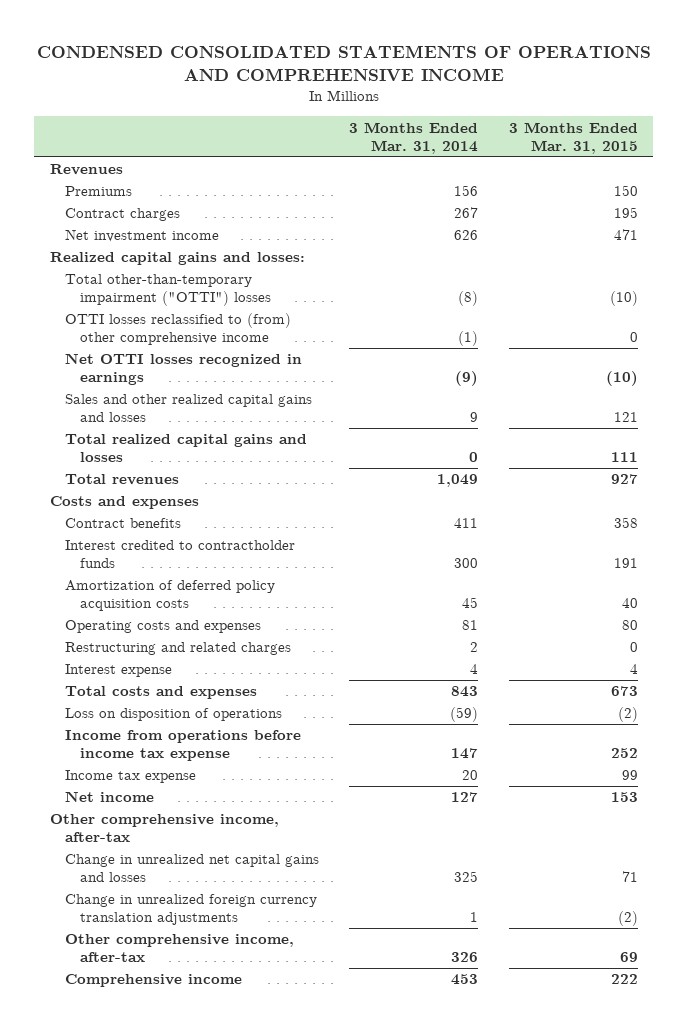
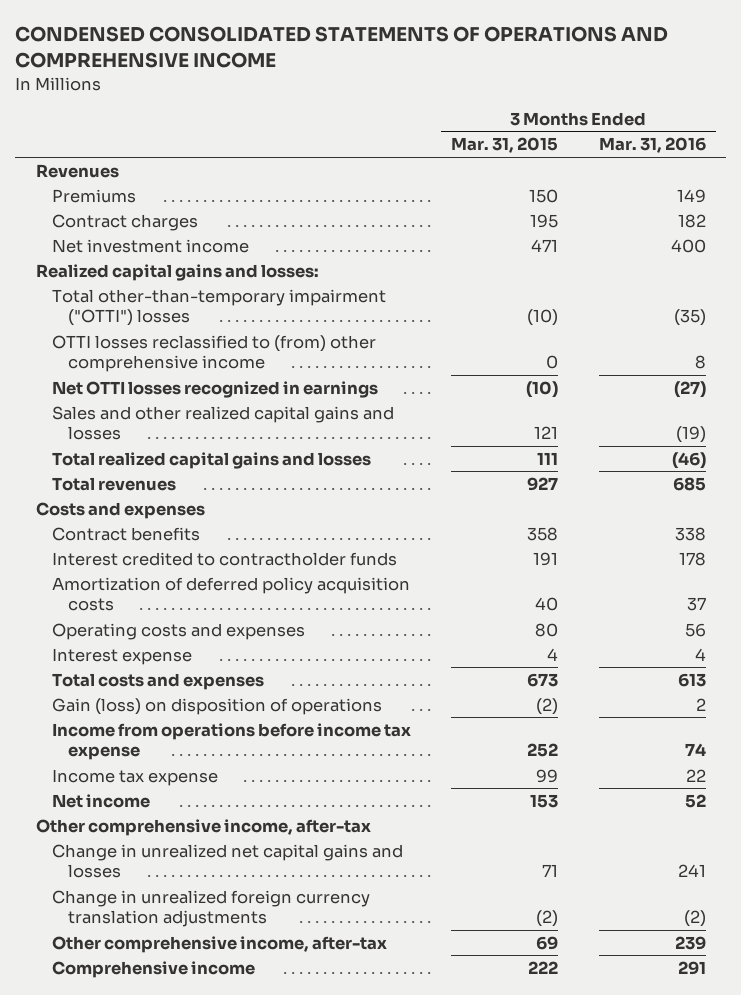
- | 3 Months Ended Mar. 31, 2014 | 3 Months Ended Mar. 31, 2015
+ | 3 Months Ended Mar. 31, 2015 | 3 Months Ended Mar. 31, 2016
- Restructuring and related charges | 2 | 0
- Loss on disposition of operations | (59) | (2)
+ Gain (loss) on disposition of operations | (2) | 2

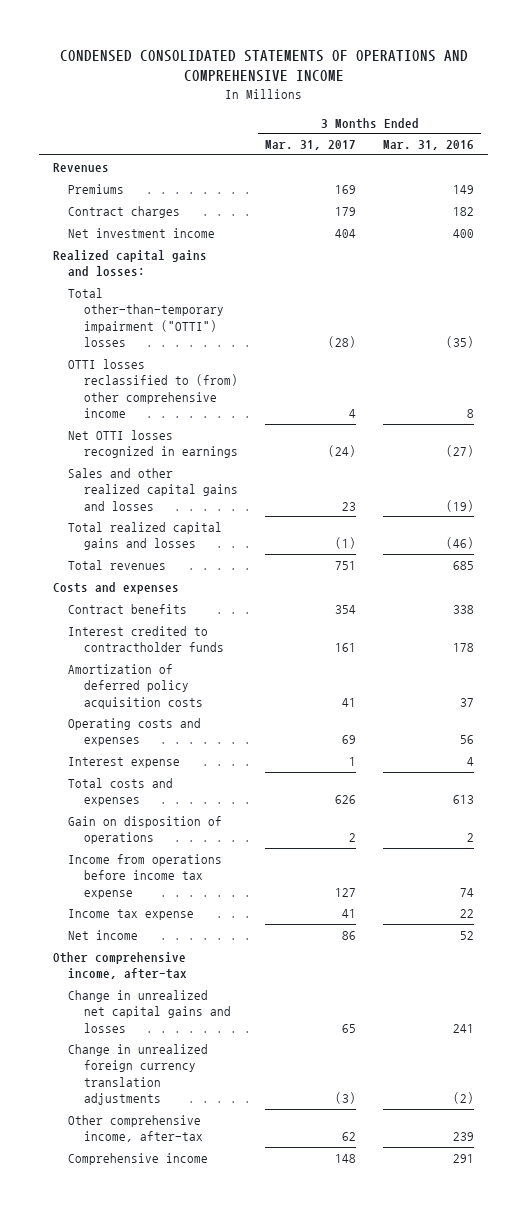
- | 3 Months Ended Mar. 31, 2015 | 3 Months Ended Mar. 31, 2016
+ | 3 Months Ended Mar. 31, 2017 | 3 Months Ended Mar. 31, 2016
- Gain (loss) on disposition of operations | (2) | 2
+ Gain on disposition of operations | 2 | 2

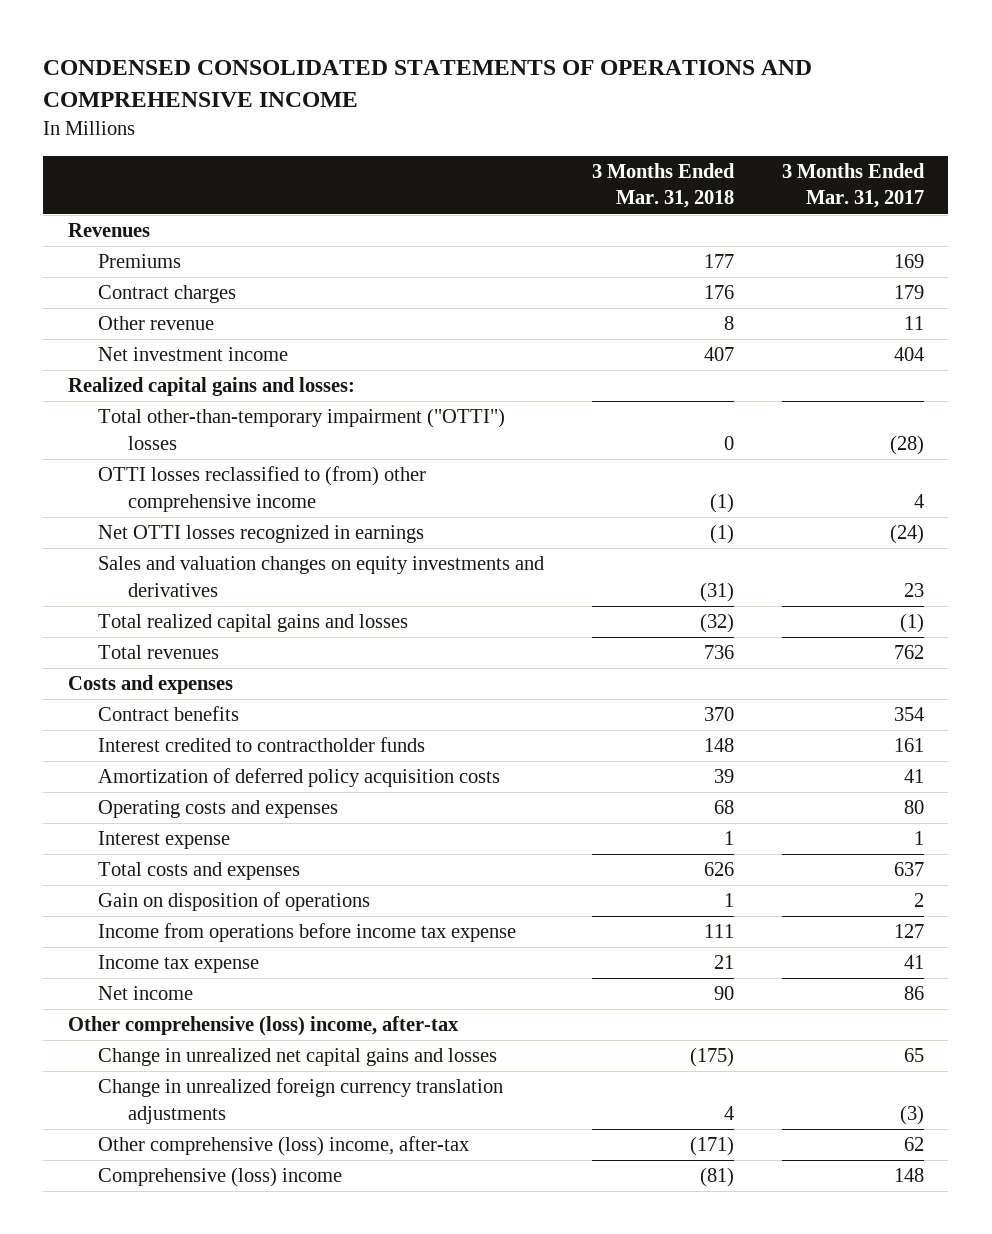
- | 3 Months Ended Mar. 31, 2017 | 3 Months Ended Mar. 31, 2016
+ | 3 Months Ended Mar. 31, 2018 | 3 Months Ended Mar. 31, 2017
+ Other revenue | 8 | 11
- Sales and other realized capital gains and losses | 23 | (19)
+ Sales and valuation changes on equity investments and derivatives | (31) | 23
- Total revenues | 751 | 685
+ Total revenues | 736 | 762
- Operating costs and expenses | 69 | 56
+ Operating costs and expenses | 68 | 80
- Total costs and expenses | 626 | 613
+ Total costs and expenses | 626 | 637
- Other comprehensive income, after-tax
+ Other comprehensive (loss) income, after-tax
- Other comprehensive income, after-tax | 62 | 239
- Comprehensive income | 148 | 291
+ Other comprehensive (loss) income, after-tax | (171) | 62
+ Comprehensive (loss) income | (81) | 148

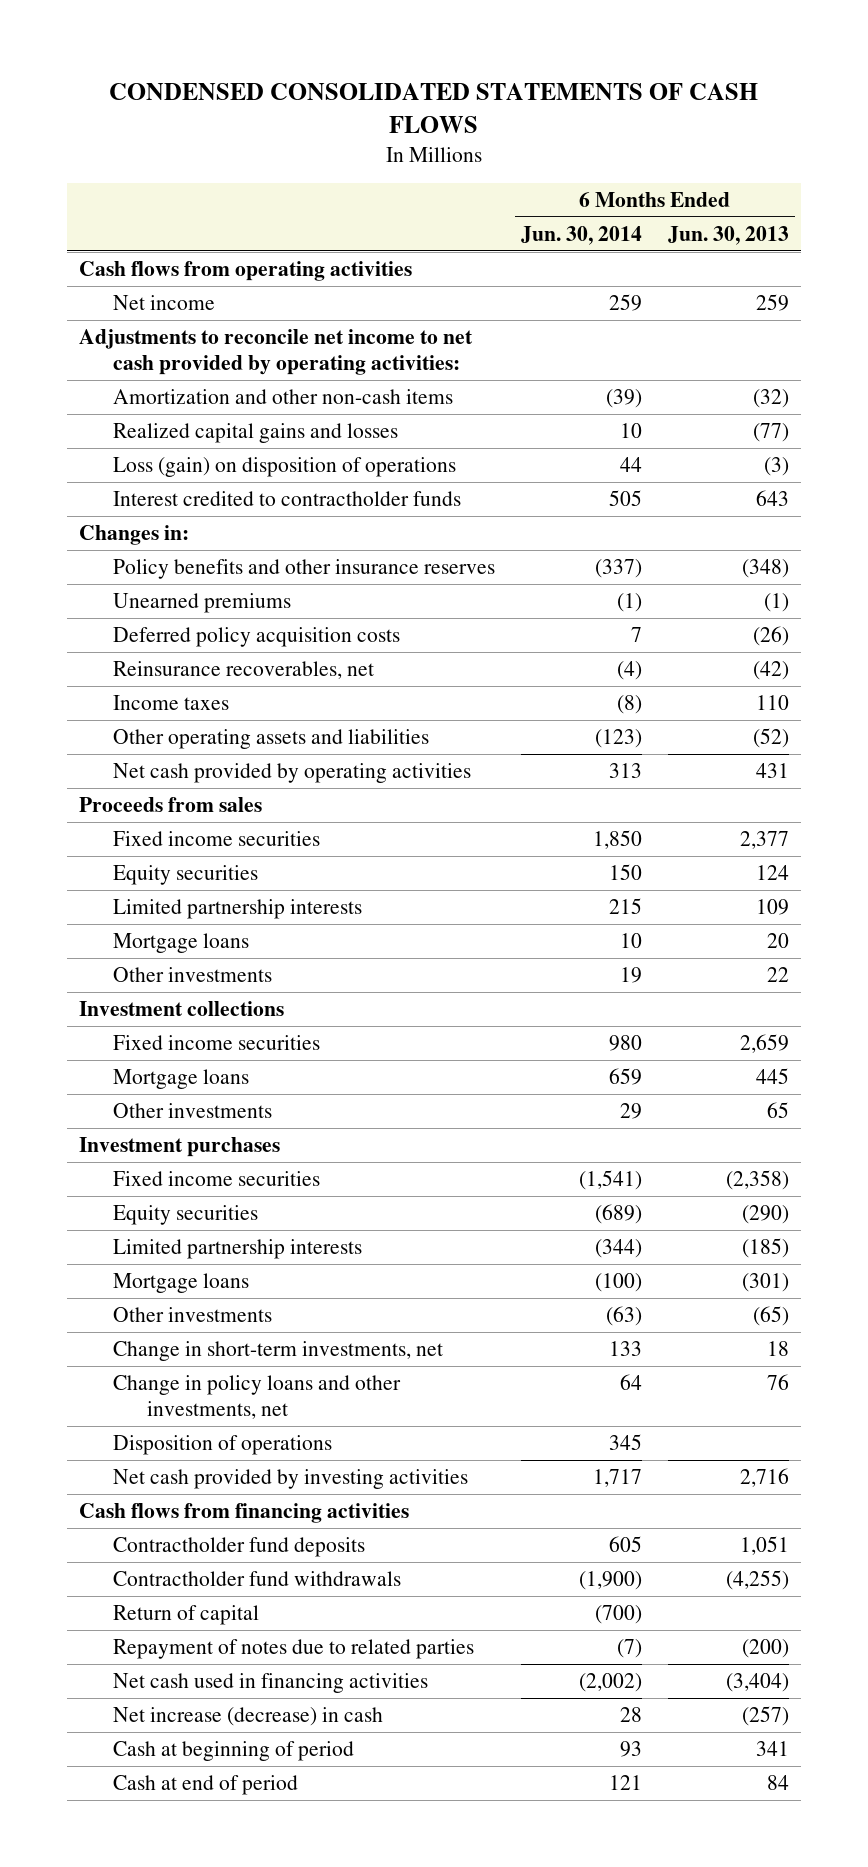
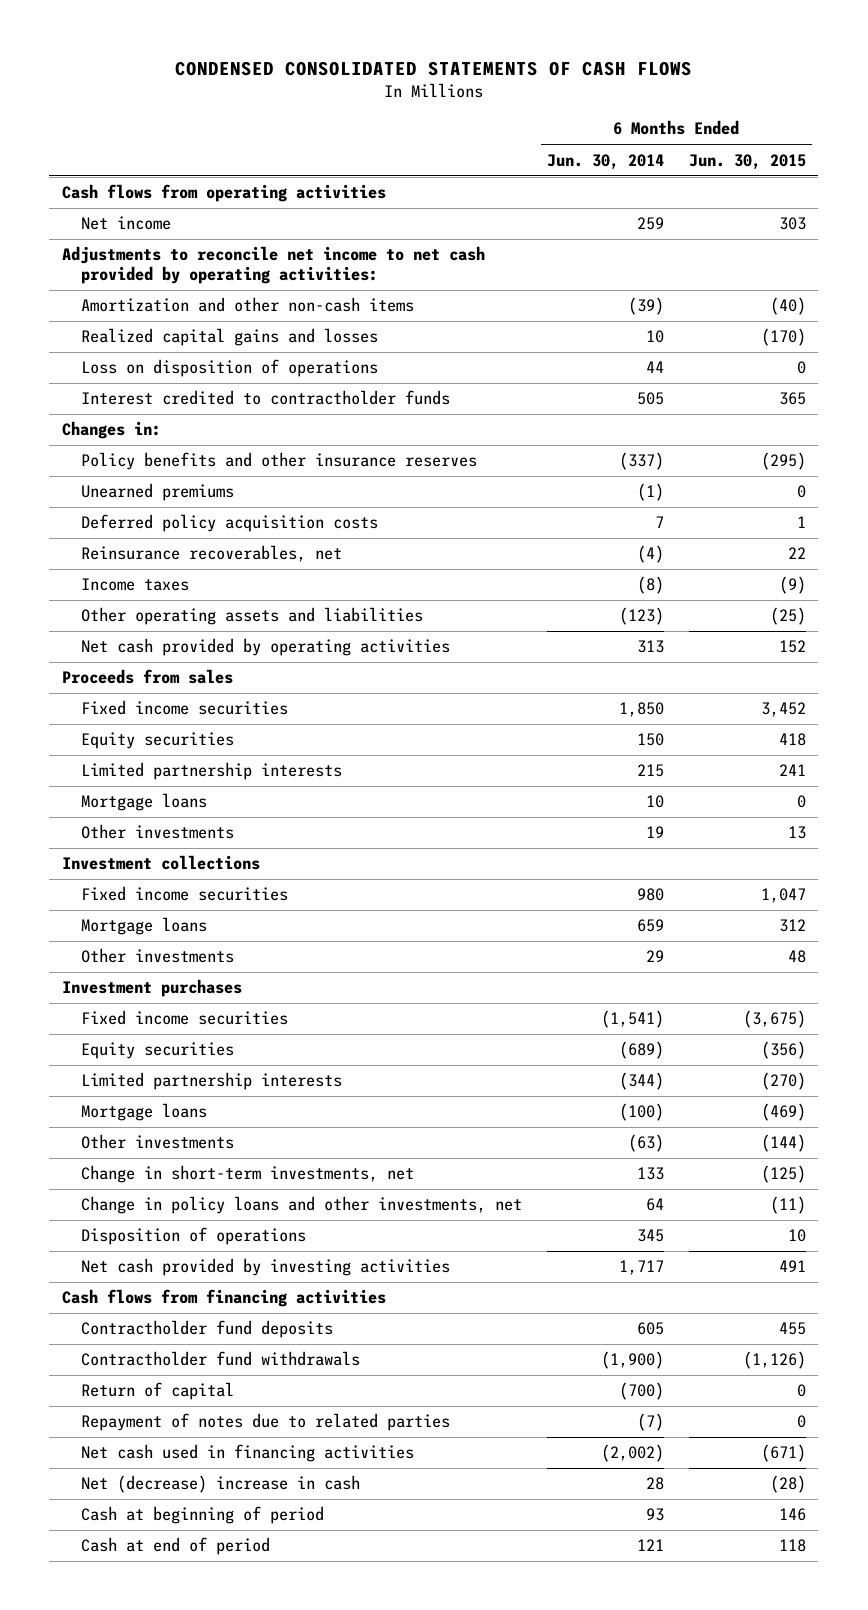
- | 6 Months Ended Jun. 30, 2014 | 6 Months Ended Jun. 30, 2013
+ | 6 Months Ended Jun. 30, 2014 | 6 Months Ended Jun. 30, 2015
- Loss (gain) on disposition of operations | 44 | (3)
+ Loss on disposition of operations | 44 | 0
- Net increase (decrease) in cash | 28 | (257)
+ Net (decrease) increase in cash | 28 | (28)

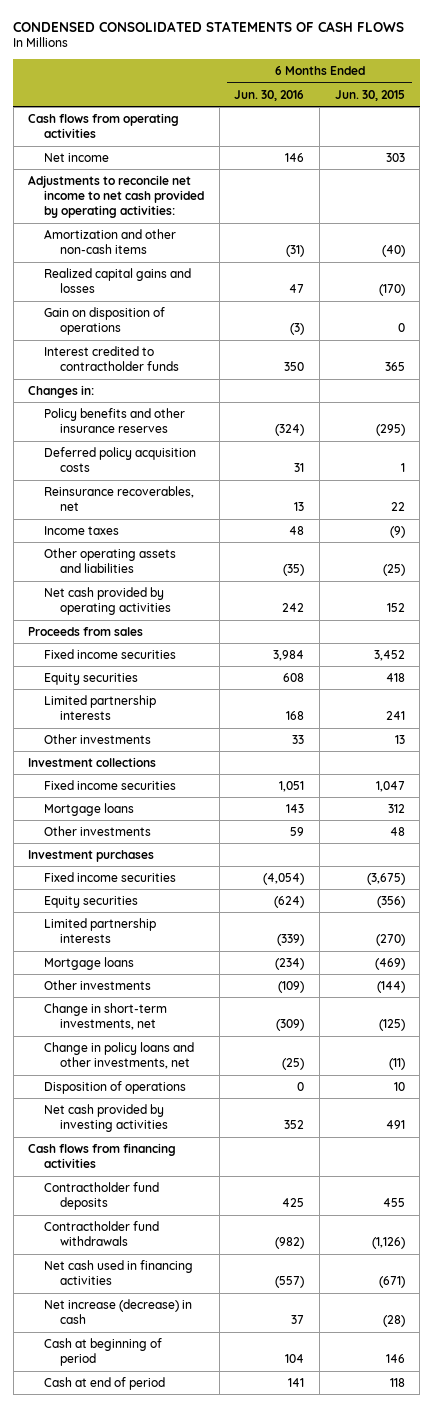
- | 6 Months Ended Jun. 30, 2014 | 6 Months Ended Jun. 30, 2015
+ | 6 Months Ended Jun. 30, 2016 | 6 Months Ended Jun. 30, 2015
- Loss on disposition of operations | 44 | 0
+ Gain on disposition of operations | (3) | 0
- Unearned premiums | (1) | 0
- Mortgage loans | 10 | 0
- Return of capital | (700) | 0
- Repayment of notes due to related parties | (7) | 0
- Net (decrease) increase in cash | 28 | (28)
+ Net increase (decrease) in cash | 37 | (28)

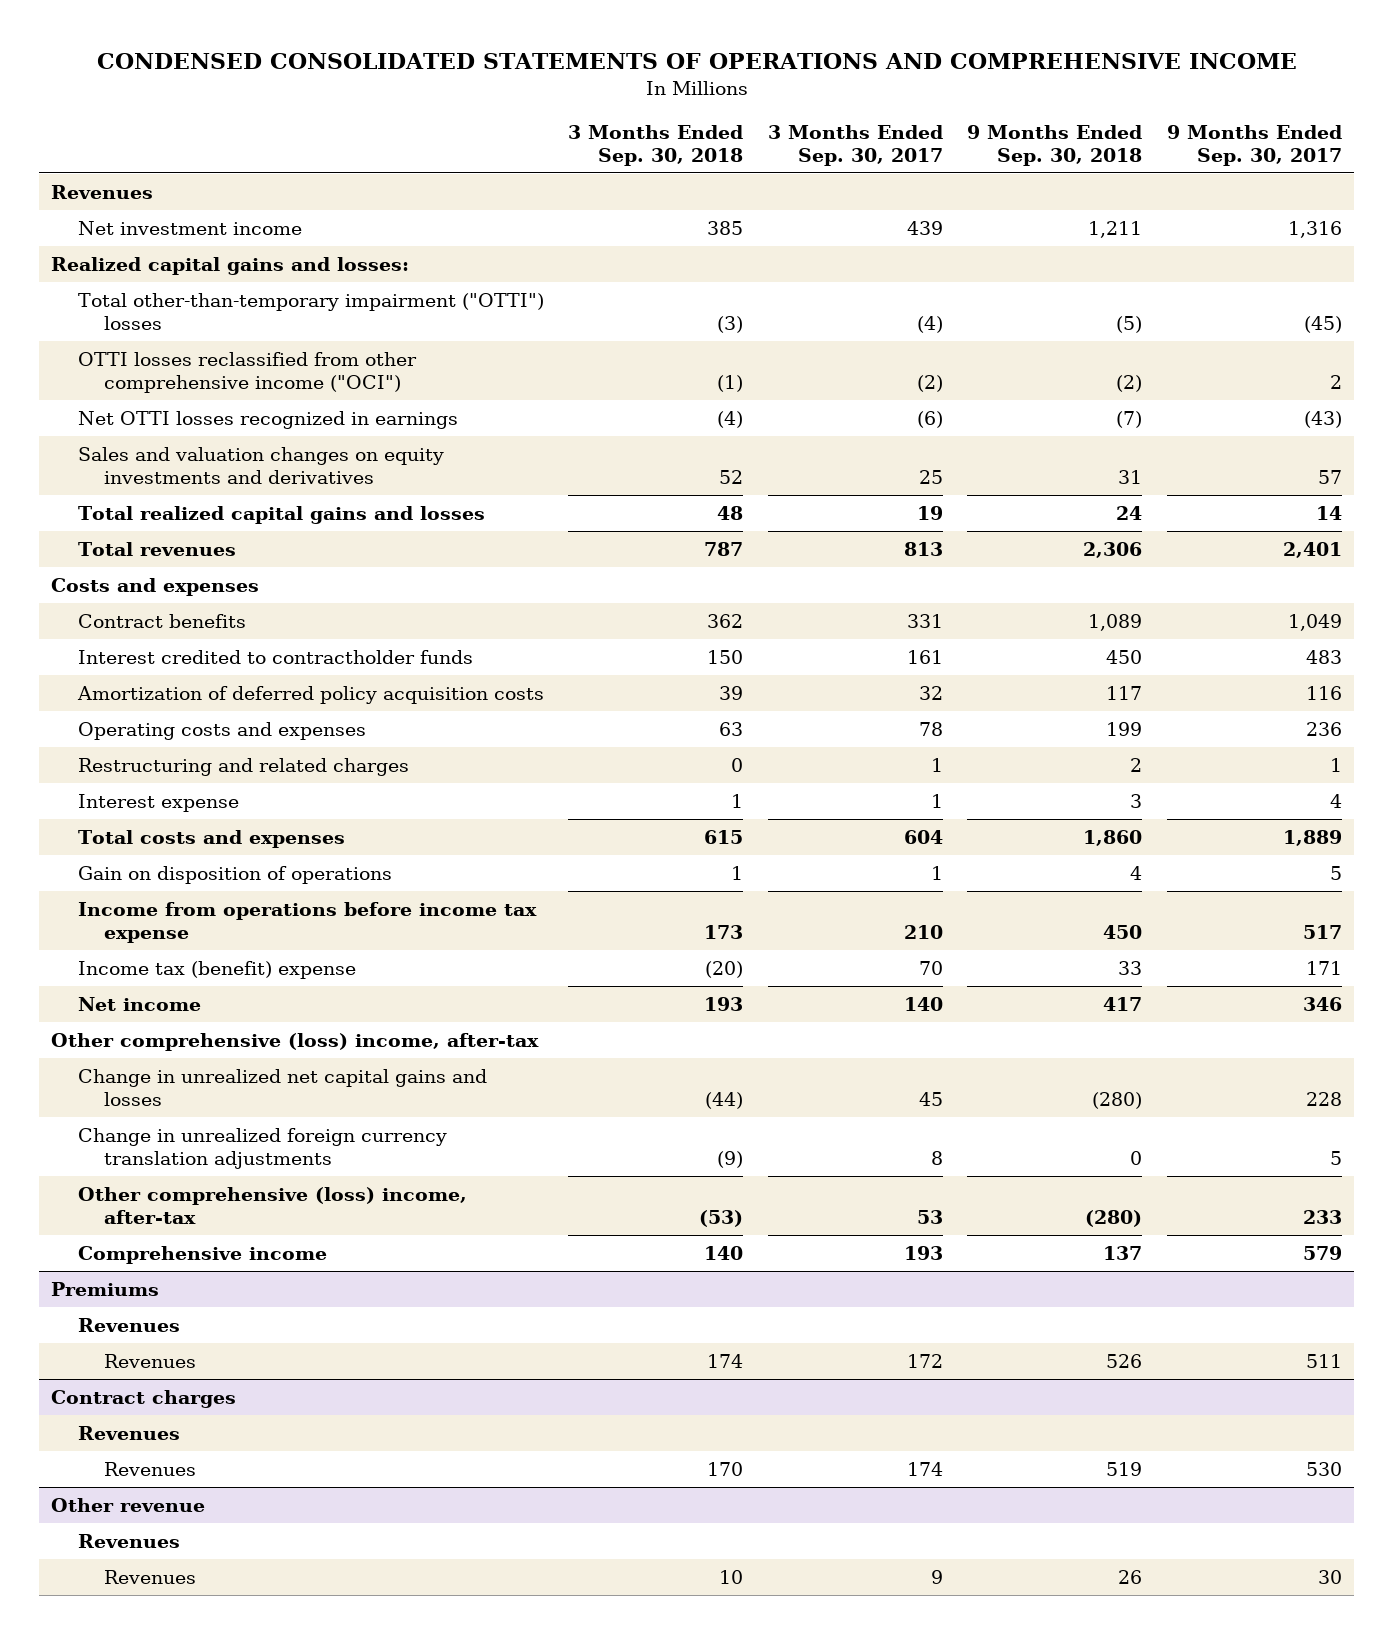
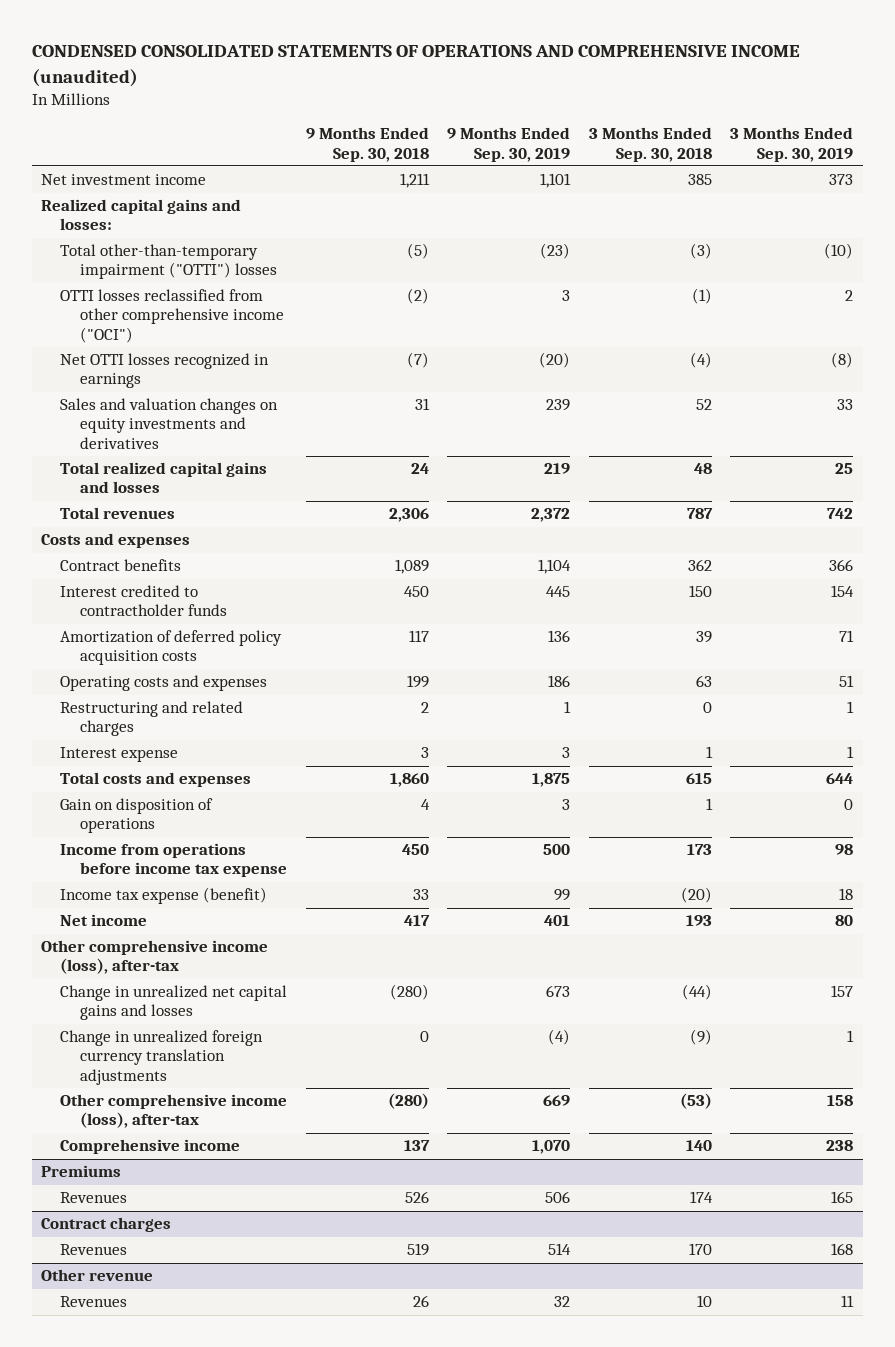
- CONDENSED CONSOLIDATED STATEMENTS OF OPERATIONS AND COMPREHENSIVE INCOME
+ CONDENSED CONSOLIDATED STATEMENTS OF OPERATIONS AND COMPREHENSIVE INCOME (unaudited)
- | 3 Months Ended Sep. 30, 2018 | 3 Months Ended Sep. 30, 2017 | 9 Months Ended Sep. 30, 2018 | 9 Months Ended Sep. 30, 2017
+ | 9 Months Ended Sep. 30, 2018 | 9 Months Ended Sep. 30, 2019 | 3 Months Ended Sep. 30, 2018 | 3 Months Ended Sep. 30, 2019
- Revenues
- Income tax (benefit) expense | (20) | 70 | 33 | 171
+ Income tax expense (benefit) | 33 | 99 | (20) | 18
- Other comprehensive (loss) income, after-tax
+ Other comprehensive income (loss), after-tax
- Other comprehensive (loss) income, after-tax | (53) | 53 | (280) | 233
+ Other comprehensive income (loss), after-tax | (280) | 669 | (53) | 158
@ Premiums
- Revenues
@ Contract charges
- Revenues
@ Other revenue
- Revenues

